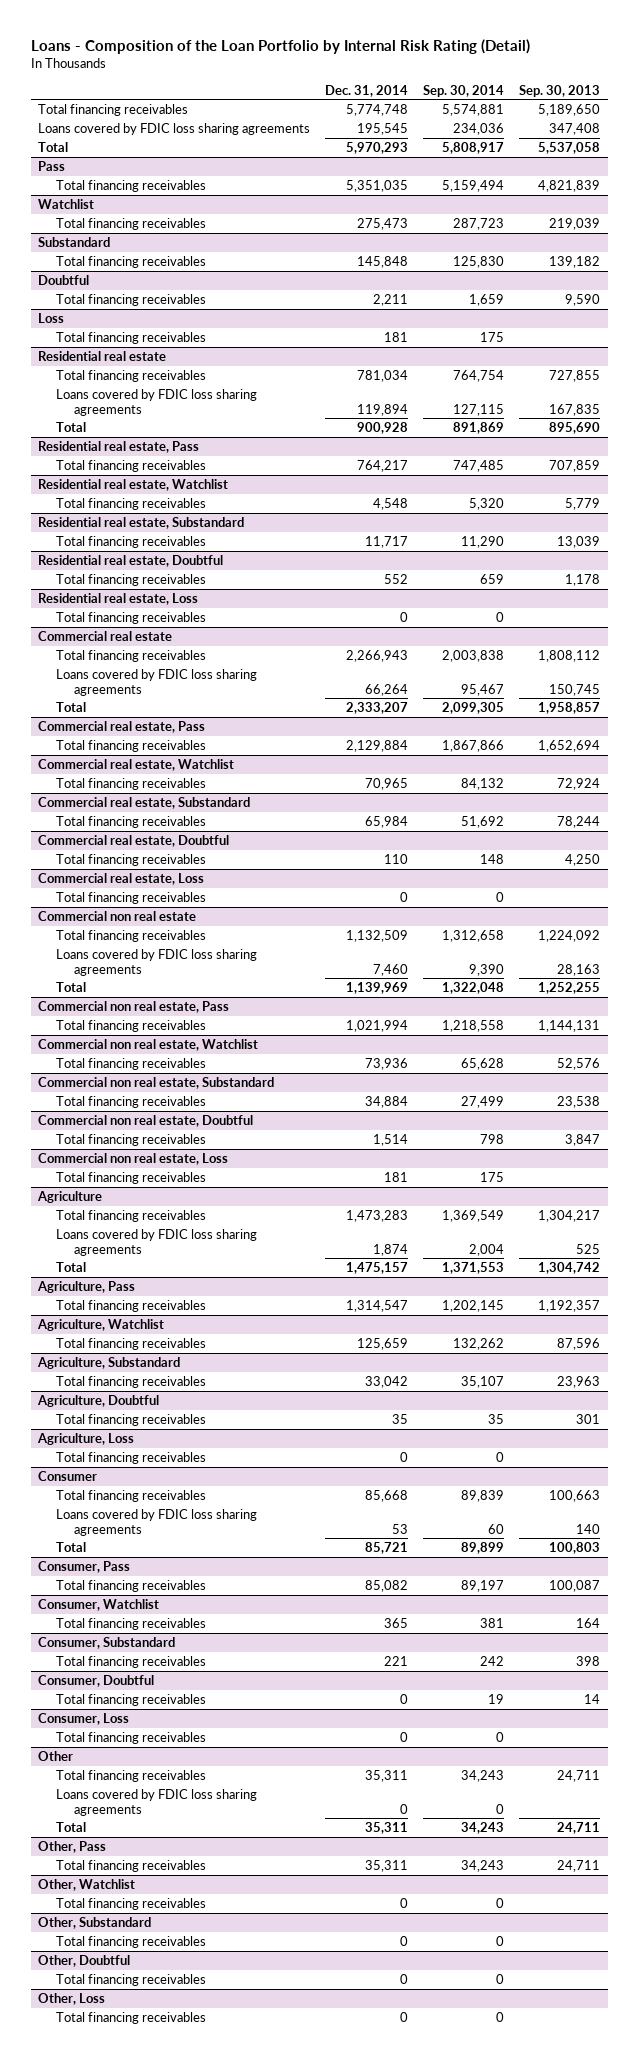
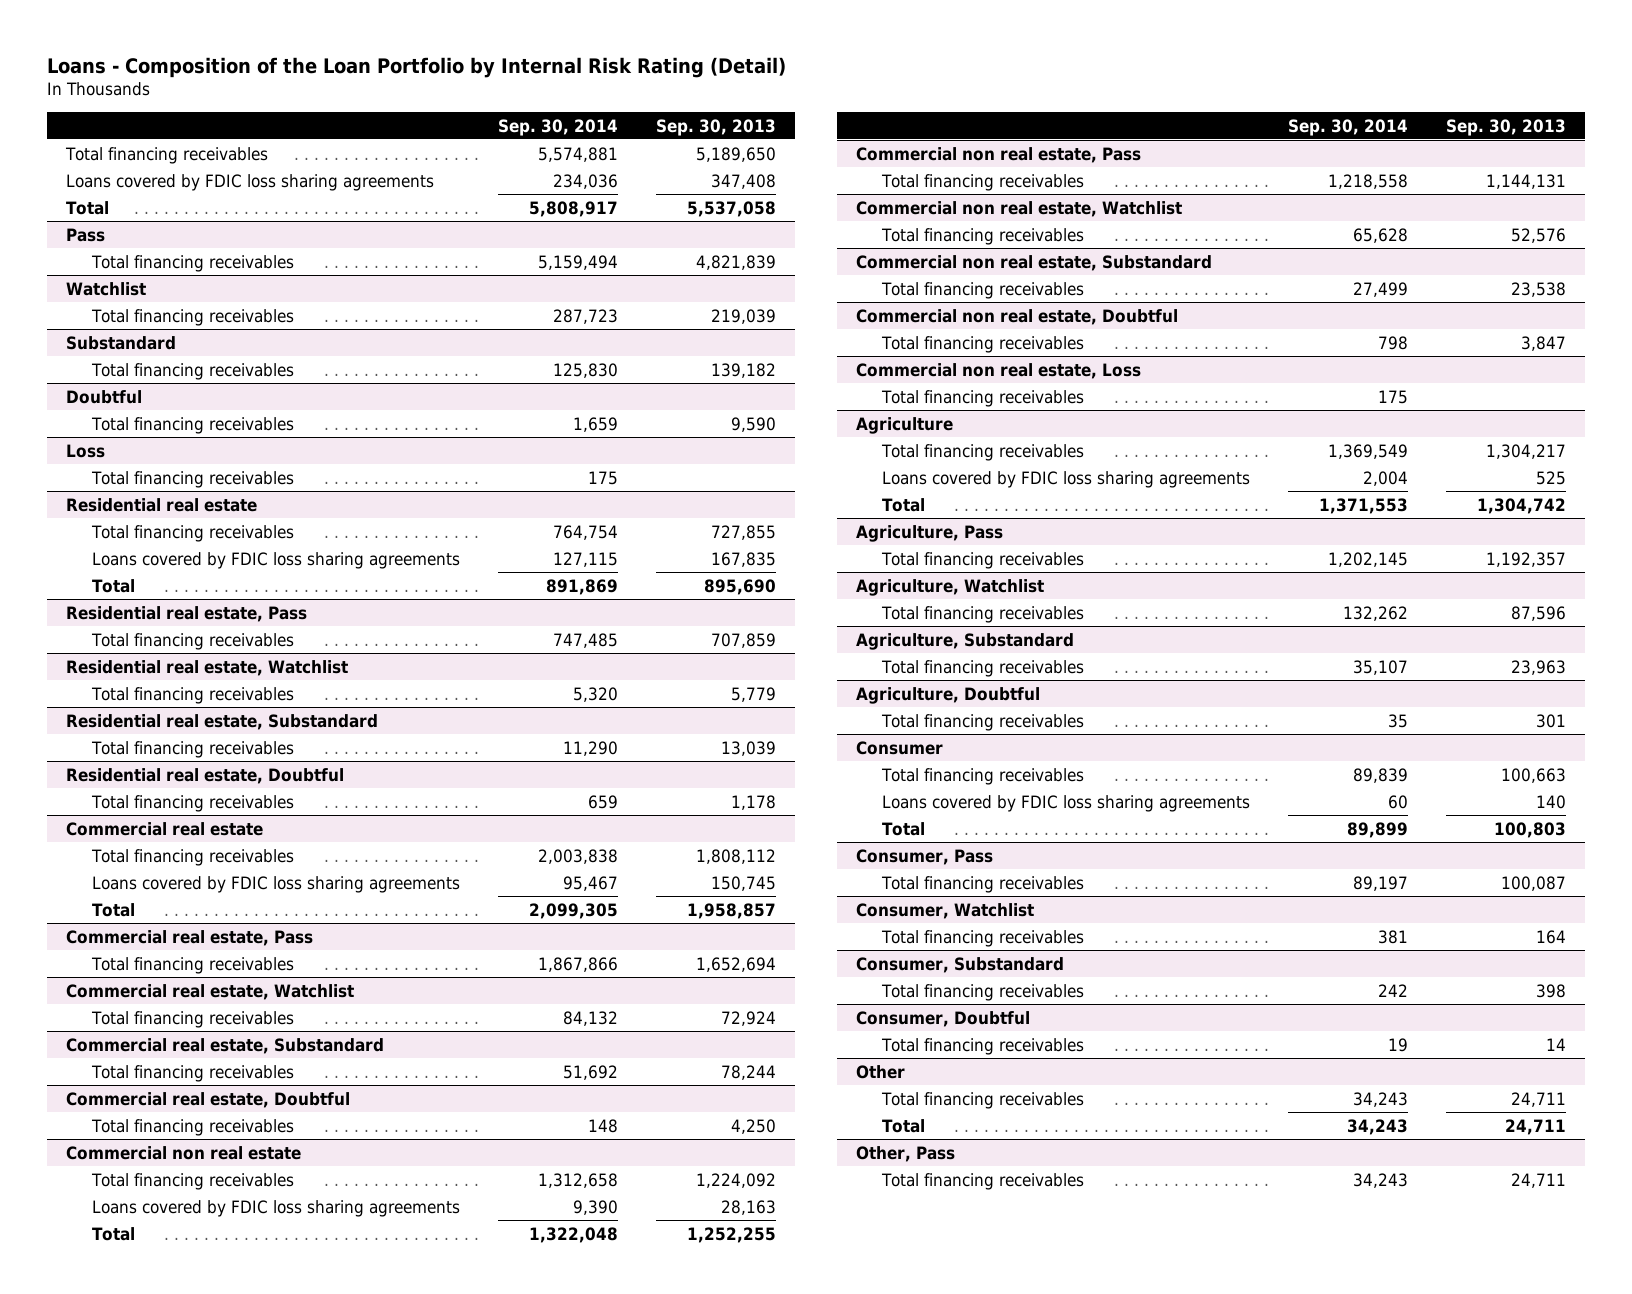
- | Dec. 31, 2014 | Sep. 30, 2014 | Sep. 30, 2013
+ | Sep. 30, 2014 | Sep. 30, 2013
- Residential real estate, Loss
- Total financing receivables | 0 | 0 |
- Commercial real estate, Loss
- Total financing receivables | 0 | 0 |
- Agriculture, Loss
- Total financing receivables | 0 | 0 |
- Consumer, Loss
- Total financing receivables | 0 | 0 |
@ Other
- Loans covered by FDIC loss sharing agreements | 0 | 0 |
- Other, Watchlist
- Total financing receivables | 0 | 0 |
- Other, Substandard
- Total financing receivables | 0 | 0 |
- Other, Doubtful
- Total financing receivables | 0 | 0 |
- Other, Loss
- Total financing receivables | 0 | 0 |

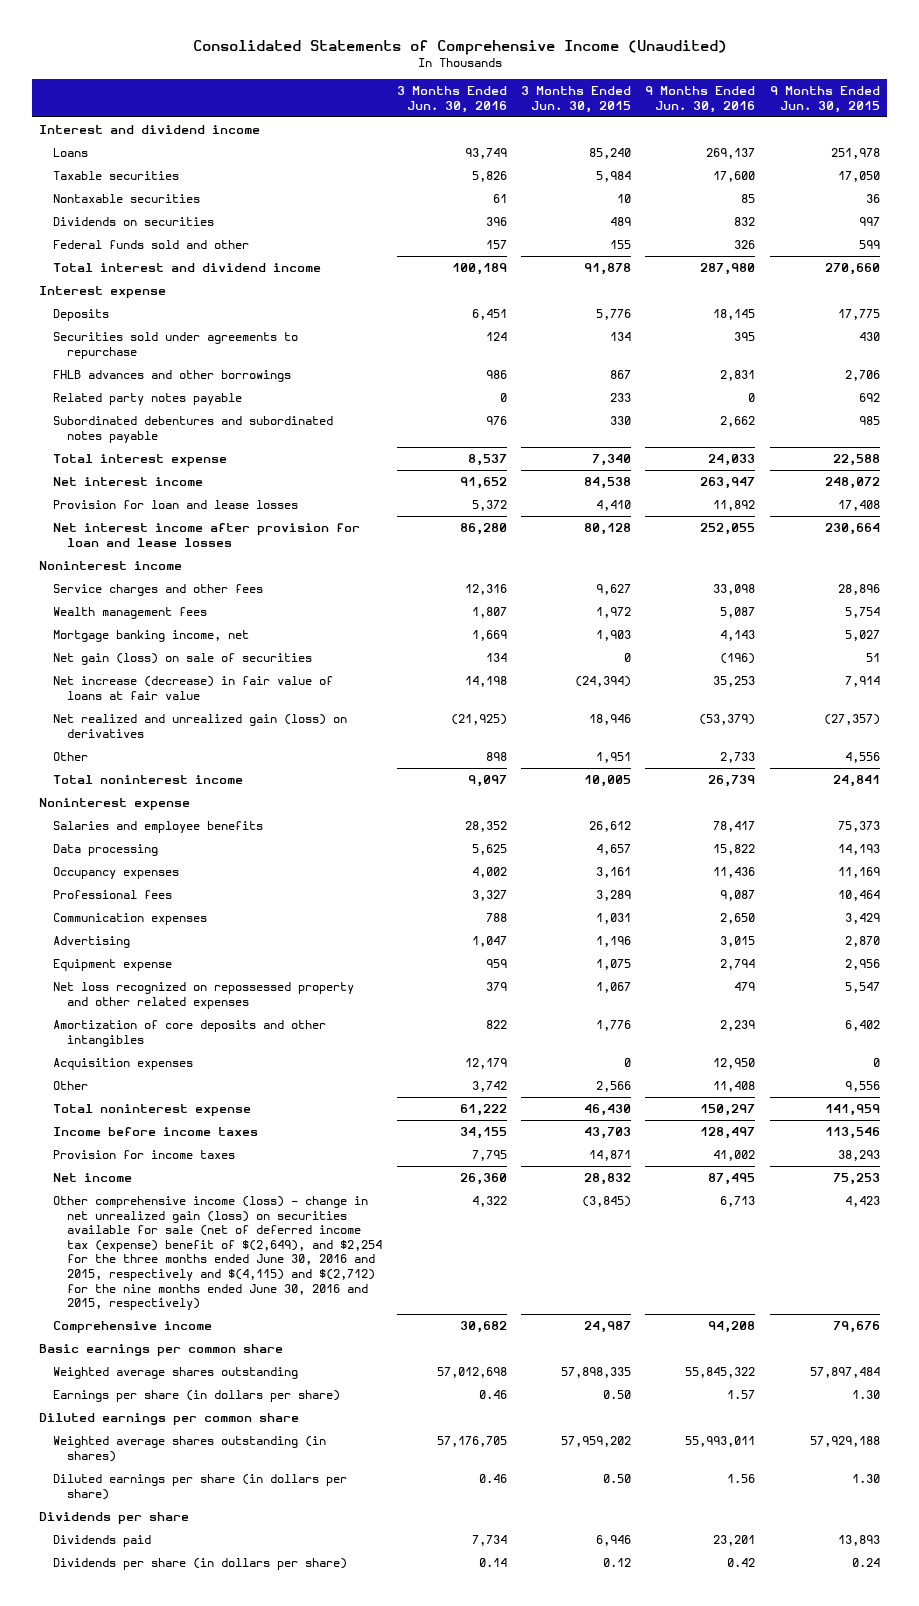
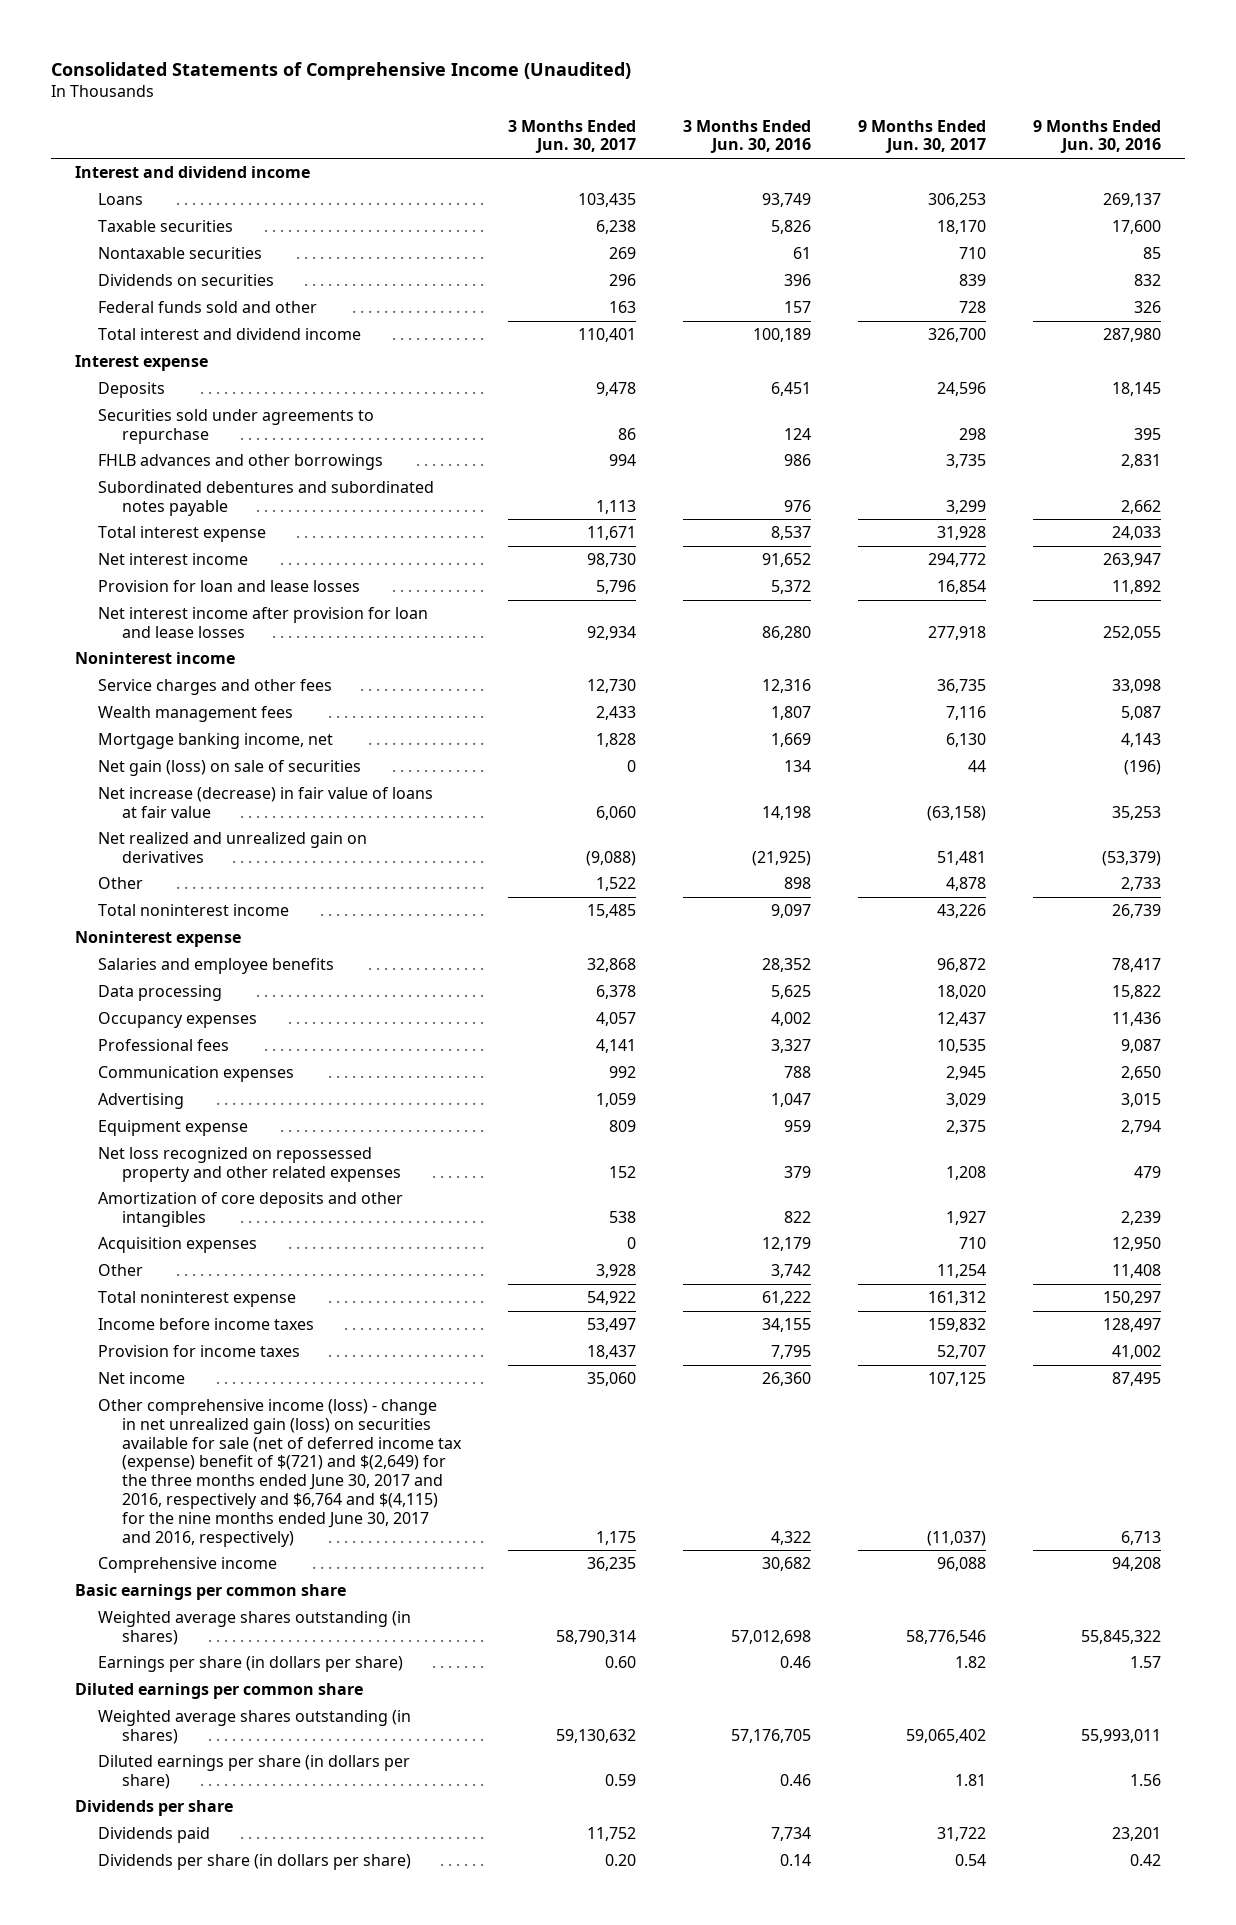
- | 3 Months Ended Jun. 30, 2016 | 3 Months Ended Jun. 30, 2015 | 9 Months Ended Jun. 30, 2016 | 9 Months Ended Jun. 30, 2015
+ | 3 Months Ended Jun. 30, 2017 | 3 Months Ended Jun. 30, 2016 | 9 Months Ended Jun. 30, 2017 | 9 Months Ended Jun. 30, 2016
- Related party notes payable | 0 | 233 | 0 | 692
- Net realized and unrealized gain (loss) on derivatives | (21,925) | 18,946 | (53,379) | (27,357)
+ Net realized and unrealized gain on derivatives | (9,088) | (21,925) | 51,481 | (53,379)
- Other comprehensive income (loss) - change in net unrealized gain (loss) on securities available for sale (net of deferred income tax (expense) benefit of $(2,649), and $2,254 for the three months ended June 30, 2016 and 2015, respectively and $(4,115) and $(2,712) for the nine months ended June 30, 2016 and 2015, respectively) | 4,322 | (3,845) | 6,713 | 4,423
+ Other comprehensive income (loss) - change in net unrealized gain (loss) on securities available for sale (net of deferred income tax (expense) benefit of $(721) and $(2,649) for the three months ended June 30, 2017 and 2016, respectively and $6,764 and $(4,115) for the nine months ended June 30, 2017 and 2016, respectively) | 1,175 | 4,322 | (11,037) | 6,713
- Weighted average shares outstanding | 57,012,698 | 57,898,335 | 55,845,322 | 57,897,484
+ Weighted average shares outstanding (in shares) | 58,790,314 | 57,012,698 | 58,776,546 | 55,845,322

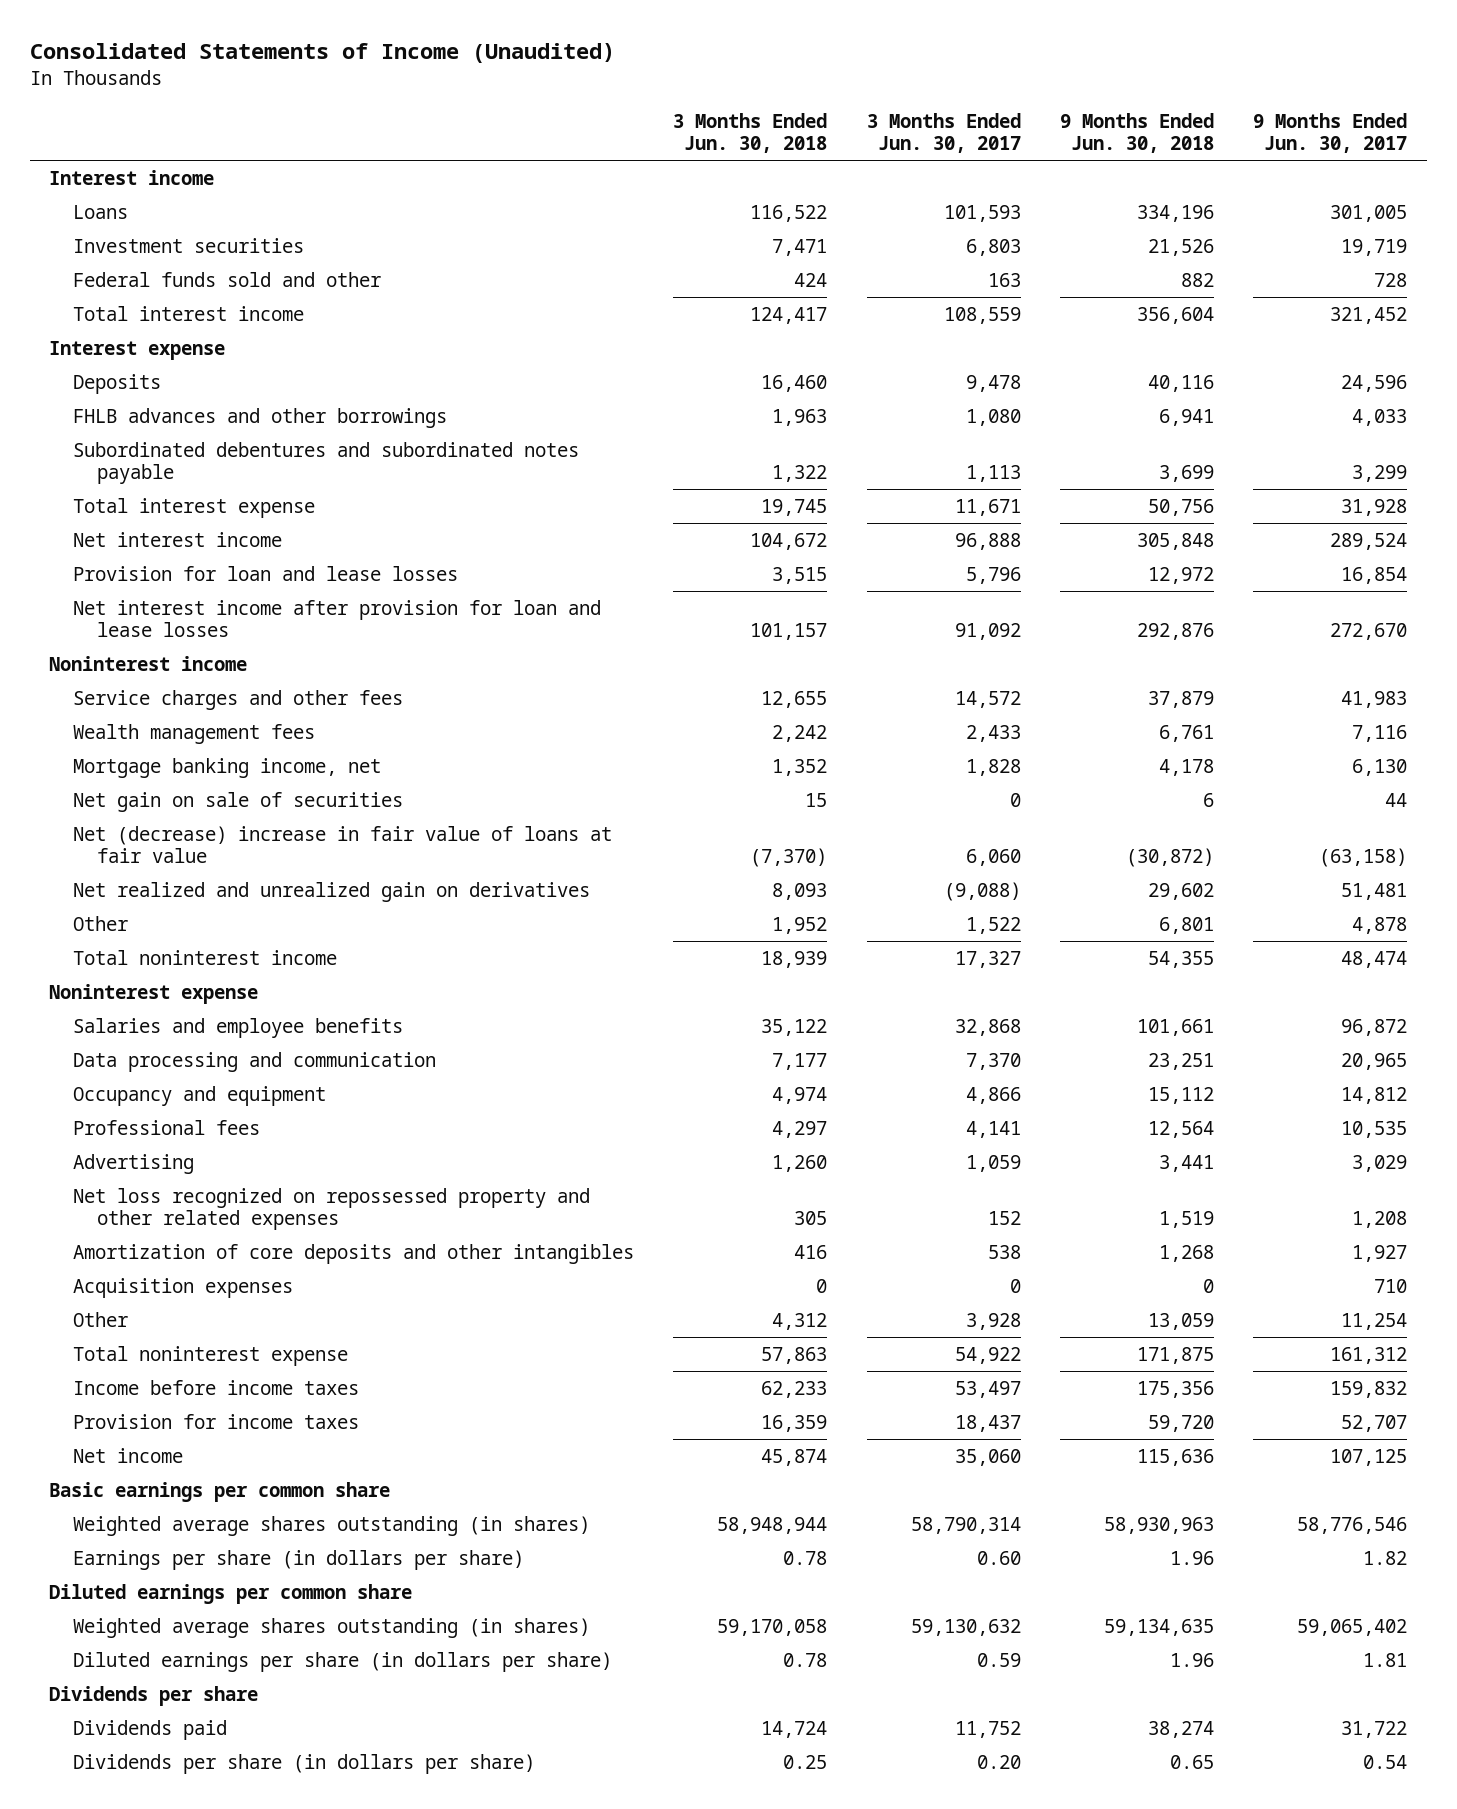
- Consolidated Statements of Comprehensive Income (Unaudited)
+ Consolidated Statements of Income (Unaudited)
- | 3 Months Ended Jun. 30, 2017 | 3 Months Ended Jun. 30, 2016 | 9 Months Ended Jun. 30, 2017 | 9 Months Ended Jun. 30, 2016
+ | 3 Months Ended Jun. 30, 2018 | 3 Months Ended Jun. 30, 2017 | 9 Months Ended Jun. 30, 2018 | 9 Months Ended Jun. 30, 2017
- Interest and dividend income
- Loans | 103,435 | 93,749 | 306,253 | 269,137
- Taxable securities | 6,238 | 5,826 | 18,170 | 17,600
- Nontaxable securities | 269 | 61 | 710 | 85
- Dividends on securities | 296 | 396 | 839 | 832
+ Interest income
+ Loans | 116,522 | 101,593 | 334,196 | 301,005
+ Investment securities | 7,471 | 6,803 | 21,526 | 19,719
- Total interest and dividend income | 110,401 | 100,189 | 326,700 | 287,980
+ Total interest income | 124,417 | 108,559 | 356,604 | 321,452
- Securities sold under agreements to repurchase | 86 | 124 | 298 | 395
- FHLB advances and other borrowings | 994 | 986 | 3,735 | 2,831
+ FHLB advances and other borrowings | 1,963 | 1,080 | 6,941 | 4,033
- Net interest income | 98,730 | 91,652 | 294,772 | 263,947
+ Net interest income | 104,672 | 96,888 | 305,848 | 289,524
- Net interest income after provision for loan and lease losses | 92,934 | 86,280 | 277,918 | 252,055
+ Net interest income after provision for loan and lease losses | 101,157 | 91,092 | 292,876 | 272,670
- Service charges and other fees | 12,730 | 12,316 | 36,735 | 33,098
+ Service charges and other fees | 12,655 | 14,572 | 37,879 | 41,983
- Net gain (loss) on sale of securities | 0 | 134 | 44 | (196)
- Net increase (decrease) in fair value of loans at fair value | 6,060 | 14,198 | (63,158) | 35,253
+ Net gain on sale of securities | 15 | 0 | 6 | 44
+ Net (decrease) increase in fair value of loans at fair value | (7,370) | 6,060 | (30,872) | (63,158)
- Total noninterest income | 15,485 | 9,097 | 43,226 | 26,739
+ Total noninterest income | 18,939 | 17,327 | 54,355 | 48,474
- Data processing | 6,378 | 5,625 | 18,020 | 15,822
- Occupancy expenses | 4,057 | 4,002 | 12,437 | 11,436
+ Data processing and communication | 7,177 | 7,370 | 23,251 | 20,965
+ Occupancy and equipment | 4,974 | 4,866 | 15,112 | 14,812
- Communication expenses | 992 | 788 | 2,945 | 2,650
- Equipment expense | 809 | 959 | 2,375 | 2,794
- Other comprehensive income (loss) - change in net unrealized gain (loss) on securities available for sale (net of deferred income tax (expense) benefit of $(721) and $(2,649) for the three months ended June 30, 2017 and 2016, respectively and $6,764 and $(4,115) for the nine months ended June 30, 2017 and 2016, respectively) | 1,175 | 4,322 | (11,037) | 6,713
- Comprehensive income | 36,235 | 30,682 | 96,088 | 94,208

